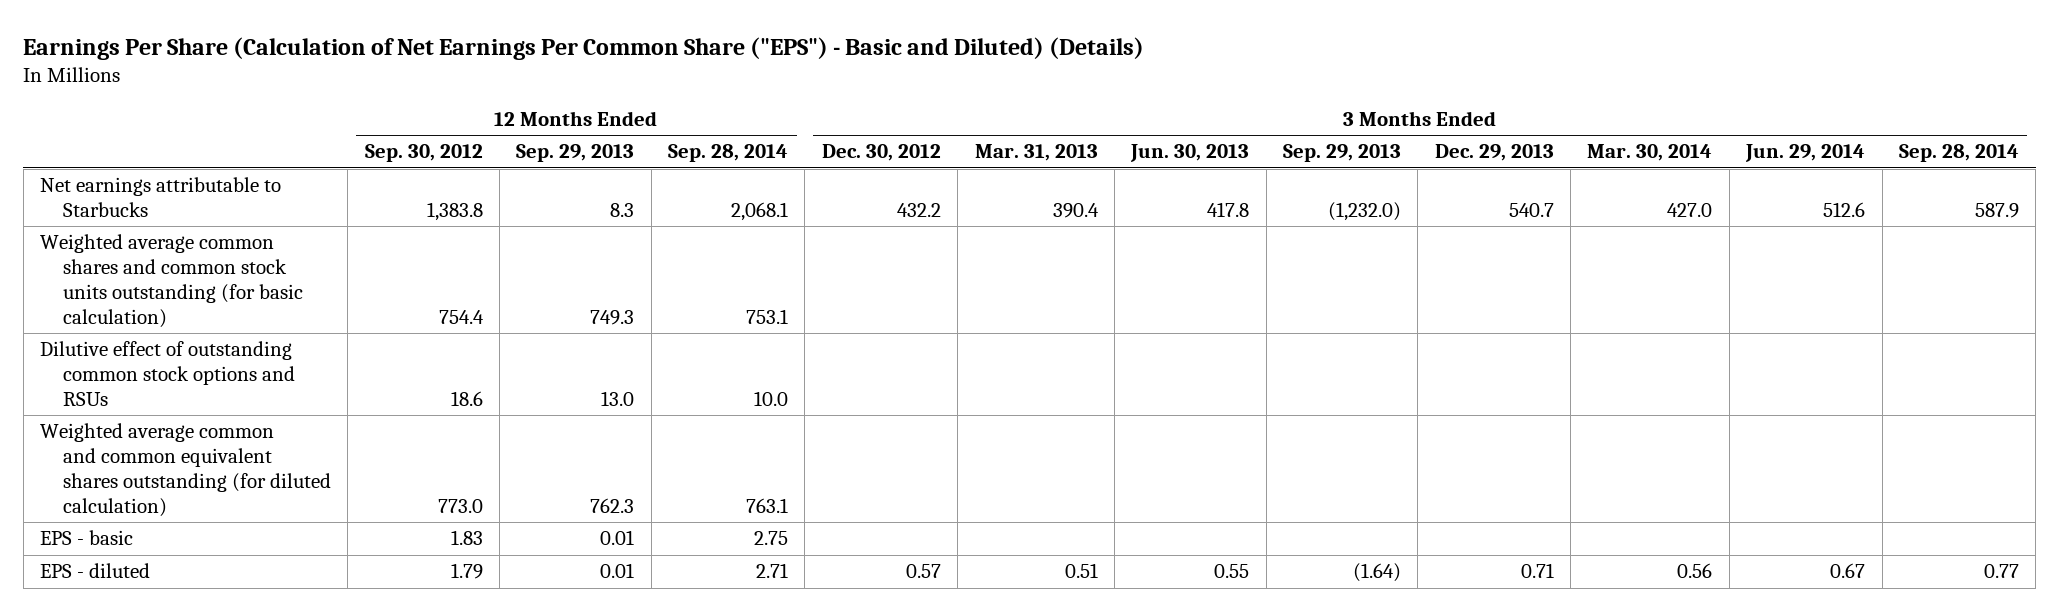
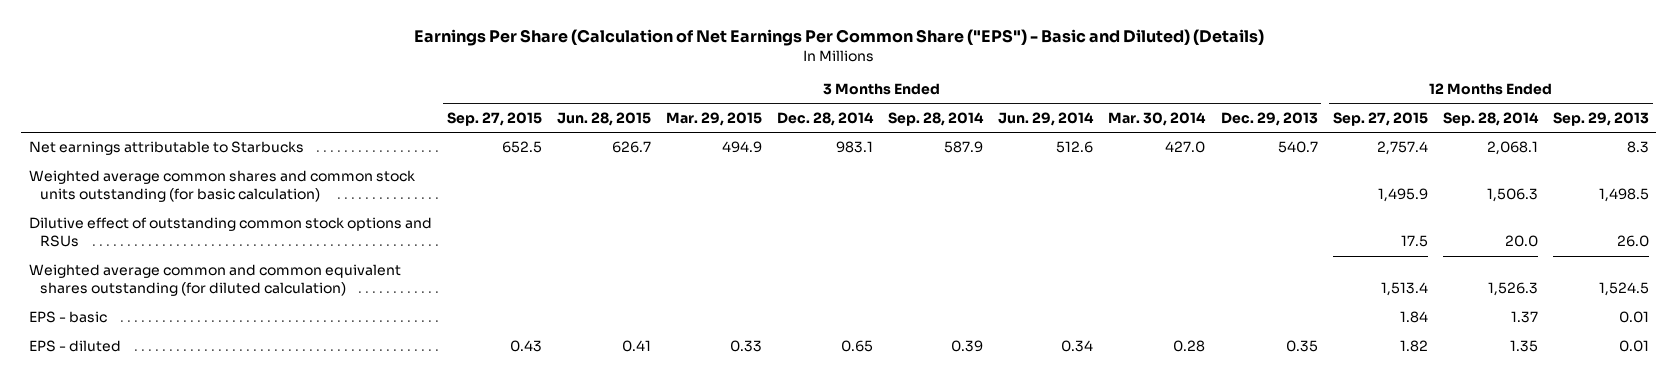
- | 12 Months Ended Sep. 30, 2012 | 12 Months Ended Sep. 29, 2013 | 12 Months Ended Sep. 28, 2014 | 3 Months Ended Dec. 30, 2012 | 3 Months Ended Mar. 31, 2013 | 3 Months Ended Jun. 30, 2013 | 3 Months Ended Sep. 29, 2013 | 3 Months Ended Dec. 29, 2013 | 3 Months Ended Mar. 30, 2014 | 3 Months Ended Jun. 29, 2014 | 3 Months Ended Sep. 28, 2014
+ | 3 Months Ended Sep. 27, 2015 | 3 Months Ended Jun. 28, 2015 | 3 Months Ended Mar. 29, 2015 | 3 Months Ended Dec. 28, 2014 | 3 Months Ended Sep. 28, 2014 | 3 Months Ended Jun. 29, 2014 | 3 Months Ended Mar. 30, 2014 | 3 Months Ended Dec. 29, 2013 | 12 Months Ended Sep. 27, 2015 | 12 Months Ended Sep. 28, 2014 | 12 Months Ended Sep. 29, 2013
- Weighted average common shares and common stock units outstanding (for basic calculation) | 754.4 | 749.3 | 753.1 | | | | | | | |
- Dilutive effect of outstanding common stock options and RSUs | 18.6 | 13.0 | 10.0 | | | | | | | |
- Weighted average common and common equivalent shares outstanding (for diluted calculation) | 773.0 | 762.3 | 763.1 | | | | | | | |
- EPS - basic | 1.83 | 0.01 | 2.75 | | | | | | | |
- EPS - diluted | 1.79 | 0.01 | 2.71 | 0.57 | 0.51 | 0.55 | (1.64) | 0.71 | 0.56 | 0.67 | 0.77
+ Weighted average common shares and common stock units outstanding (for basic calculation) | | | | | | | | | 1,495.9 | 1,506.3 | 1,498.5
+ Dilutive effect of outstanding common stock options and RSUs | | | | | | | | | 17.5 | 20.0 | 26.0
+ Weighted average common and common equivalent shares outstanding (for diluted calculation) | | | | | | | | | 1,513.4 | 1,526.3 | 1,524.5
+ EPS - basic | | | | | | | | | 1.84 | 1.37 | 0.01
+ EPS - diluted | 0.43 | 0.41 | 0.33 | 0.65 | 0.39 | 0.34 | 0.28 | 0.35 | 1.82 | 1.35 | 0.01

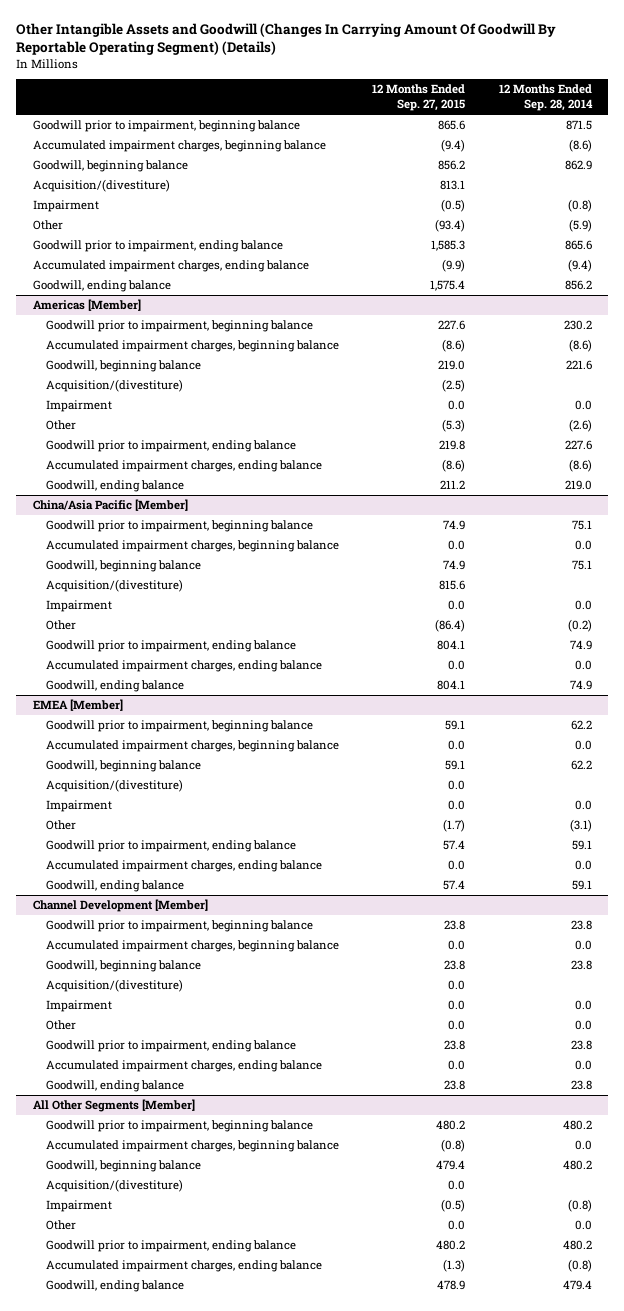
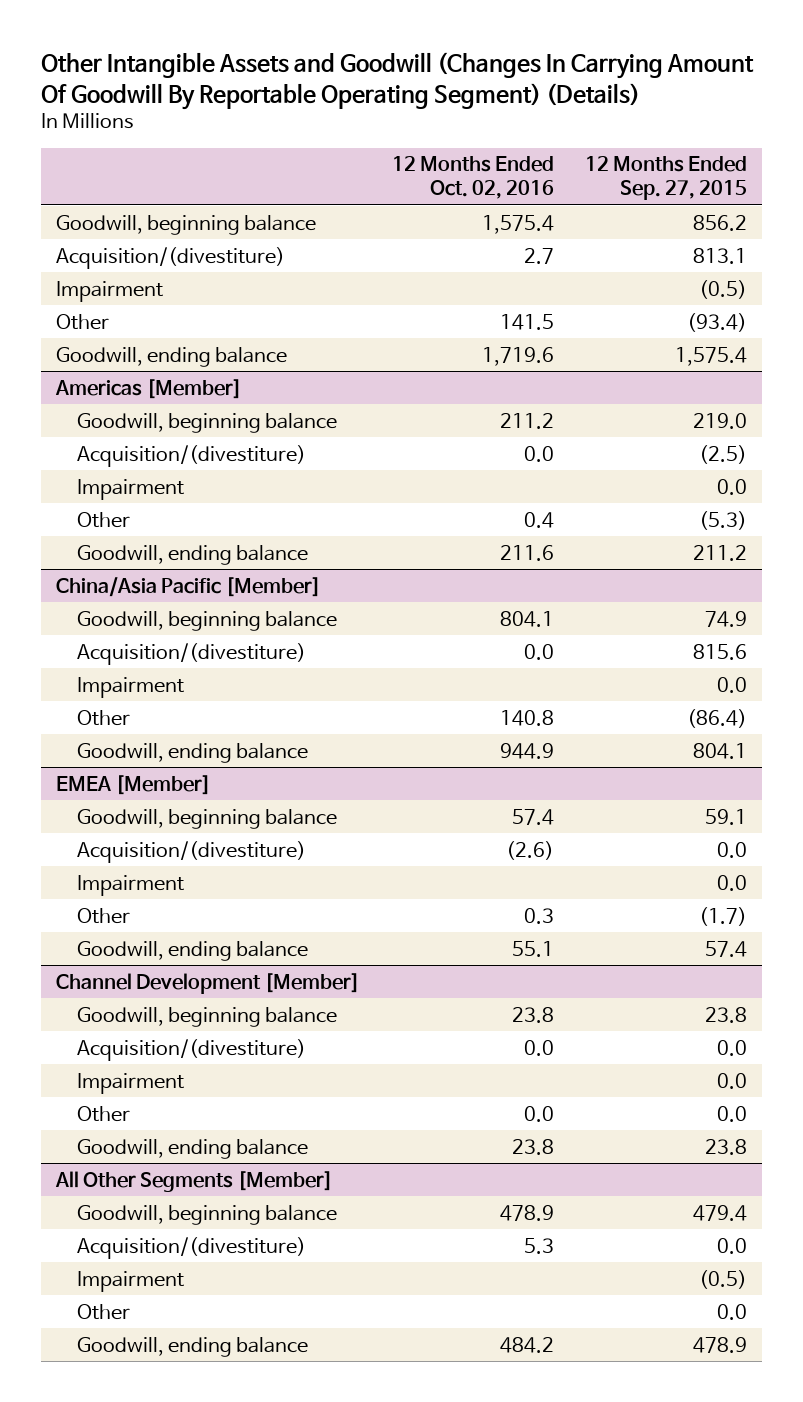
- | 12 Months Ended Sep. 27, 2015 | 12 Months Ended Sep. 28, 2014
+ | 12 Months Ended Oct. 02, 2016 | 12 Months Ended Sep. 27, 2015
- Goodwill prior to impairment, beginning balance | 865.6 | 871.5
- Accumulated impairment charges, beginning balance | (9.4) | (8.6)
- Goodwill prior to impairment, ending balance | 1,585.3 | 865.6
- Accumulated impairment charges, ending balance | (9.9) | (9.4)
@ Americas [Member]
- Goodwill prior to impairment, beginning balance | 227.6 | 230.2
- Accumulated impairment charges, beginning balance | (8.6) | (8.6)
- Goodwill prior to impairment, ending balance | 219.8 | 227.6
- Accumulated impairment charges, ending balance | (8.6) | (8.6)
@ China/Asia Pacific [Member]
- Goodwill prior to impairment, beginning balance | 74.9 | 75.1
- Accumulated impairment charges, beginning balance | 0.0 | 0.0
- Goodwill prior to impairment, ending balance | 804.1 | 74.9
- Accumulated impairment charges, ending balance | 0.0 | 0.0
@ EMEA [Member]
- Goodwill prior to impairment, beginning balance | 59.1 | 62.2
- Accumulated impairment charges, beginning balance | 0.0 | 0.0
- Goodwill prior to impairment, ending balance | 57.4 | 59.1
- Accumulated impairment charges, ending balance | 0.0 | 0.0
@ Channel Development [Member]
- Goodwill prior to impairment, beginning balance | 23.8 | 23.8
- Accumulated impairment charges, beginning balance | 0.0 | 0.0
- Goodwill prior to impairment, ending balance | 23.8 | 23.8
- Accumulated impairment charges, ending balance | 0.0 | 0.0
@ All Other Segments [Member]
- Goodwill prior to impairment, beginning balance | 480.2 | 480.2
- Accumulated impairment charges, beginning balance | (0.8) | 0.0
- Goodwill prior to impairment, ending balance | 480.2 | 480.2
- Accumulated impairment charges, ending balance | (1.3) | (0.8)

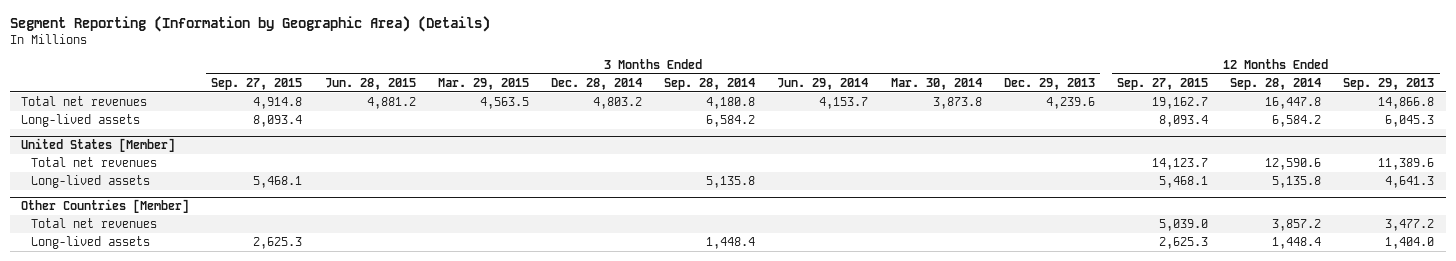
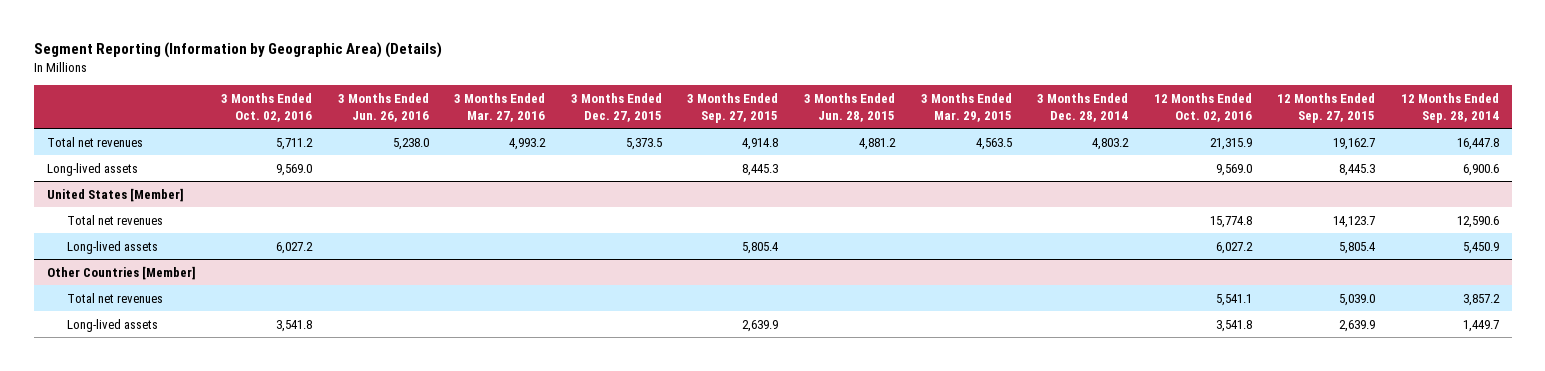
- | 3 Months Ended Sep. 27, 2015 | 3 Months Ended Jun. 28, 2015 | 3 Months Ended Mar. 29, 2015 | 3 Months Ended Dec. 28, 2014 | 3 Months Ended Sep. 28, 2014 | 3 Months Ended Jun. 29, 2014 | 3 Months Ended Mar. 30, 2014 | 3 Months Ended Dec. 29, 2013 | 12 Months Ended Sep. 27, 2015 | 12 Months Ended Sep. 28, 2014 | 12 Months Ended Sep. 29, 2013
+ | 3 Months Ended Oct. 02, 2016 | 3 Months Ended Jun. 26, 2016 | 3 Months Ended Mar. 27, 2016 | 3 Months Ended Dec. 27, 2015 | 3 Months Ended Sep. 27, 2015 | 3 Months Ended Jun. 28, 2015 | 3 Months Ended Mar. 29, 2015 | 3 Months Ended Dec. 28, 2014 | 12 Months Ended Oct. 02, 2016 | 12 Months Ended Sep. 27, 2015 | 12 Months Ended Sep. 28, 2014
- Long-lived assets | 8,093.4 | | | | 6,584.2 | | | | 8,093.4 | 6,584.2 | 6,045.3
+ Long-lived assets | 9,569.0 | | | | 8,445.3 | | | | 9,569.0 | 8,445.3 | 6,900.6
@ United States [Member]
- Long-lived assets | 5,468.1 | | | | 5,135.8 | | | | 5,468.1 | 5,135.8 | 4,641.3
+ Long-lived assets | 6,027.2 | | | | 5,805.4 | | | | 6,027.2 | 5,805.4 | 5,450.9
@ Other Countries [Member]
- Long-lived assets | 2,625.3 | | | | 1,448.4 | | | | 2,625.3 | 1,448.4 | 1,404.0
+ Long-lived assets | 3,541.8 | | | | 2,639.9 | | | | 3,541.8 | 2,639.9 | 1,449.7

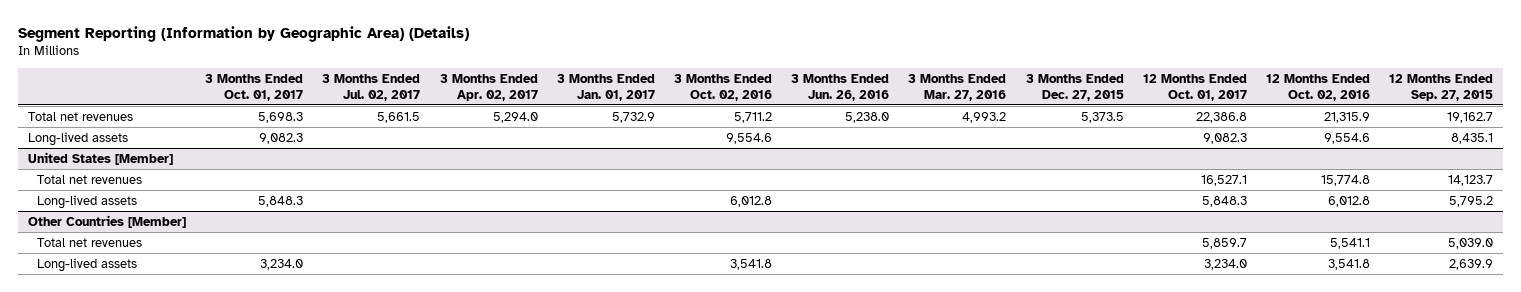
- | 3 Months Ended Oct. 02, 2016 | 3 Months Ended Jun. 26, 2016 | 3 Months Ended Mar. 27, 2016 | 3 Months Ended Dec. 27, 2015 | 3 Months Ended Sep. 27, 2015 | 3 Months Ended Jun. 28, 2015 | 3 Months Ended Mar. 29, 2015 | 3 Months Ended Dec. 28, 2014 | 12 Months Ended Oct. 02, 2016 | 12 Months Ended Sep. 27, 2015 | 12 Months Ended Sep. 28, 2014
+ | 3 Months Ended Oct. 01, 2017 | 3 Months Ended Jul. 02, 2017 | 3 Months Ended Apr. 02, 2017 | 3 Months Ended Jan. 01, 2017 | 3 Months Ended Oct. 02, 2016 | 3 Months Ended Jun. 26, 2016 | 3 Months Ended Mar. 27, 2016 | 3 Months Ended Dec. 27, 2015 | 12 Months Ended Oct. 01, 2017 | 12 Months Ended Oct. 02, 2016 | 12 Months Ended Sep. 27, 2015
- Long-lived assets | 9,569.0 | | | | 8,445.3 | | | | 9,569.0 | 8,445.3 | 6,900.6
+ Long-lived assets | 9,082.3 | | | | 9,554.6 | | | | 9,082.3 | 9,554.6 | 8,435.1
@ United States [Member]
- Long-lived assets | 6,027.2 | | | | 5,805.4 | | | | 6,027.2 | 5,805.4 | 5,450.9
+ Long-lived assets | 5,848.3 | | | | 6,012.8 | | | | 5,848.3 | 6,012.8 | 5,795.2

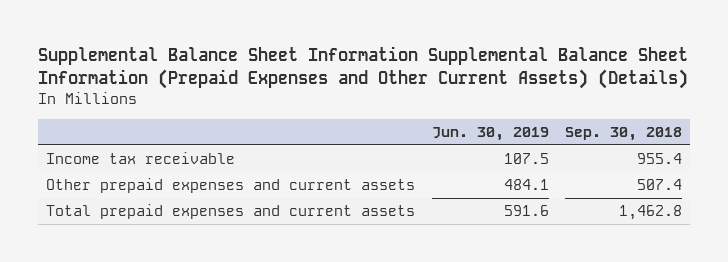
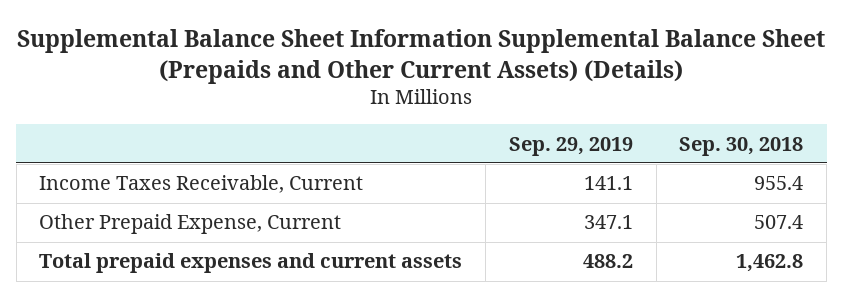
- Supplemental Balance Sheet Information Supplemental Balance Sheet Information (Prepaid Expenses and Other Current Assets) (Details)
+ Supplemental Balance Sheet Information Supplemental Balance Sheet (Prepaids and Other Current Assets) (Details)
- | Jun. 30, 2019 | Sep. 30, 2018
+ | Sep. 29, 2019 | Sep. 30, 2018
- Income tax receivable | 107.5 | 955.4
- Other prepaid expenses and current assets | 484.1 | 507.4
+ Income Taxes Receivable, Current | 141.1 | 955.4
+ Other Prepaid Expense, Current | 347.1 | 507.4

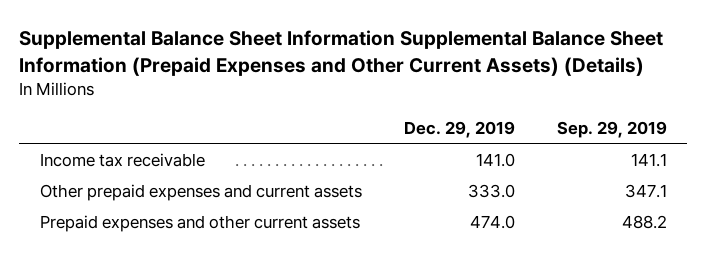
- Supplemental Balance Sheet Information Supplemental Balance Sheet (Prepaids and Other Current Assets) (Details)
+ Supplemental Balance Sheet Information Supplemental Balance Sheet Information (Prepaid Expenses and Other Current Assets) (Details)
- | Sep. 29, 2019 | Sep. 30, 2018
+ | Dec. 29, 2019 | Sep. 29, 2019
- Income Taxes Receivable, Current | 141.1 | 955.4
- Other Prepaid Expense, Current | 347.1 | 507.4
- Total prepaid expenses and current assets | 488.2 | 1,462.8
+ Income tax receivable | 141.0 | 141.1
+ Other prepaid expenses and current assets | 333.0 | 347.1
+ Prepaid expenses and other current assets | 474.0 | 488.2

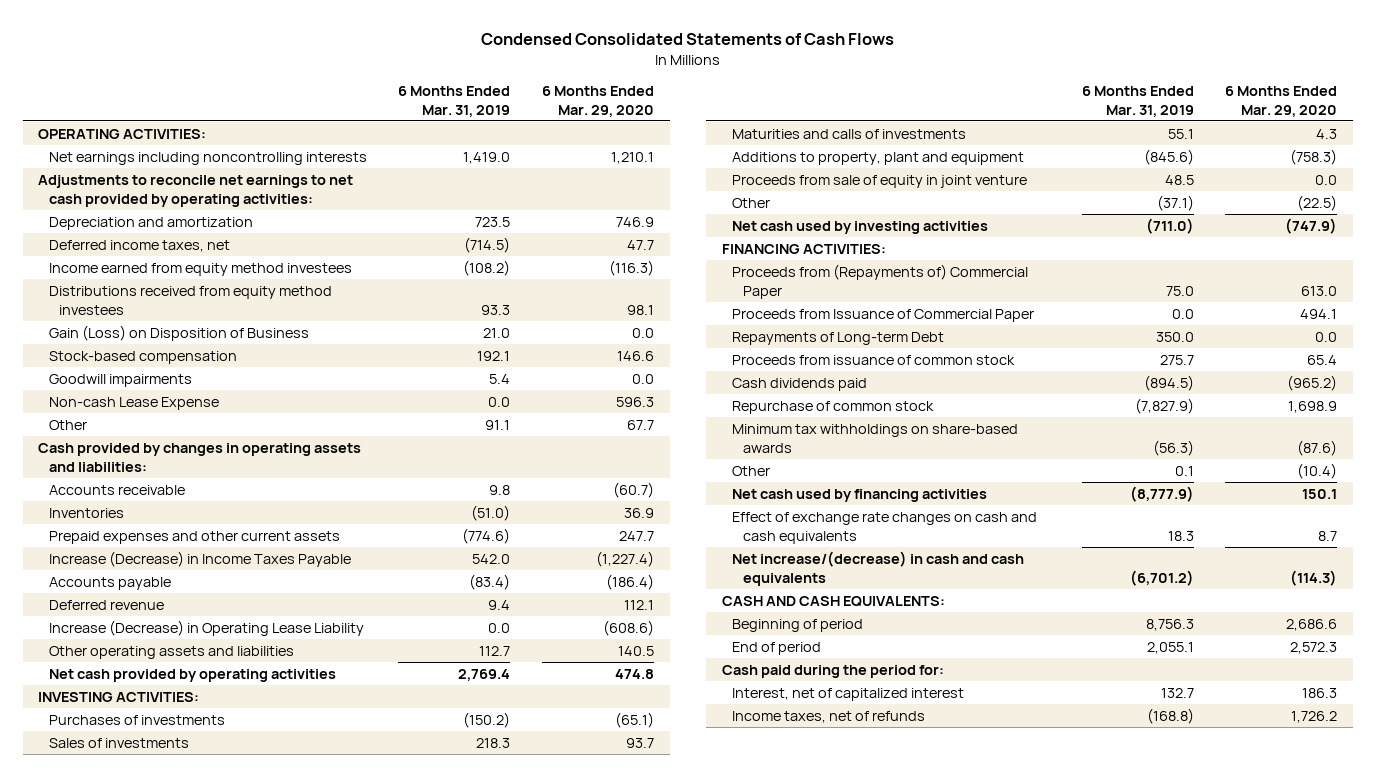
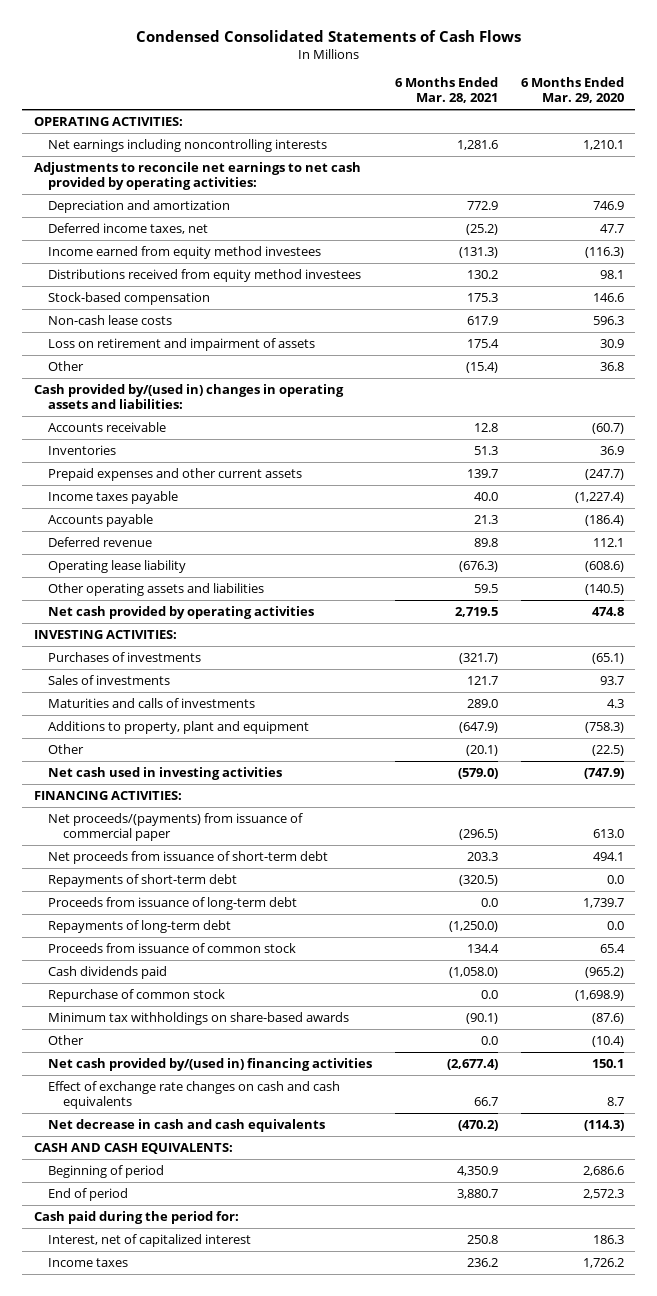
- | 6 Months Ended Mar. 31, 2019 | 6 Months Ended Mar. 29, 2020
+ | 6 Months Ended Mar. 28, 2021 | 6 Months Ended Mar. 29, 2020
- Gain (Loss) on Disposition of Business | 21.0 | 0.0
- Goodwill impairments | 5.4 | 0.0
- Non-cash Lease Expense | 0.0 | 596.3
- Other | 91.1 | 67.7
- Cash provided by changes in operating assets and liabilities:
+ Non-cash lease costs | 617.9 | 596.3
+ Loss on retirement and impairment of assets | 175.4 | 30.9
+ Other | (15.4) | 36.8
+ Cash provided by/(used in) changes in operating assets and liabilities:
- Prepaid expenses and other current assets | (774.6) | 247.7
- Increase (Decrease) in Income Taxes Payable | 542.0 | (1,227.4)
+ Prepaid expenses and other current assets | 139.7 | (247.7)
+ Income taxes payable | 40.0 | (1,227.4)
- Increase (Decrease) in Operating Lease Liability | 0.0 | (608.6)
- Other operating assets and liabilities | 112.7 | 140.5
+ Operating lease liability | (676.3) | (608.6)
+ Other operating assets and liabilities | 59.5 | (140.5)
- Proceeds from sale of equity in joint venture | 48.5 | 0.0
- Net cash used by investing activities | (711.0) | (747.9)
+ Net cash used in investing activities | (579.0) | (747.9)
- Proceeds from (Repayments of) Commercial Paper | 75.0 | 613.0
- Proceeds from Issuance of Commercial Paper | 0.0 | 494.1
- Repayments of Long-term Debt | 350.0 | 0.0
+ Net proceeds/(payments) from issuance of commercial paper | (296.5) | 613.0
+ Net proceeds from issuance of short-term debt | 203.3 | 494.1
+ Repayments of short-term debt | (320.5) | 0.0
+ Proceeds from issuance of long-term debt | 0.0 | 1,739.7
+ Repayments of long-term debt | (1,250.0) | 0.0
- Repurchase of common stock | (7,827.9) | 1,698.9
+ Repurchase of common stock | 0.0 | (1,698.9)
- Net cash used by financing activities | (8,777.9) | 150.1
+ Net cash provided by/(used in) financing activities | (2,677.4) | 150.1
- Net increase/(decrease) in cash and cash equivalents | (6,701.2) | (114.3)
+ Net decrease in cash and cash equivalents | (470.2) | (114.3)
- Income taxes, net of refunds | (168.8) | 1,726.2
+ Income taxes | 236.2 | 1,726.2

